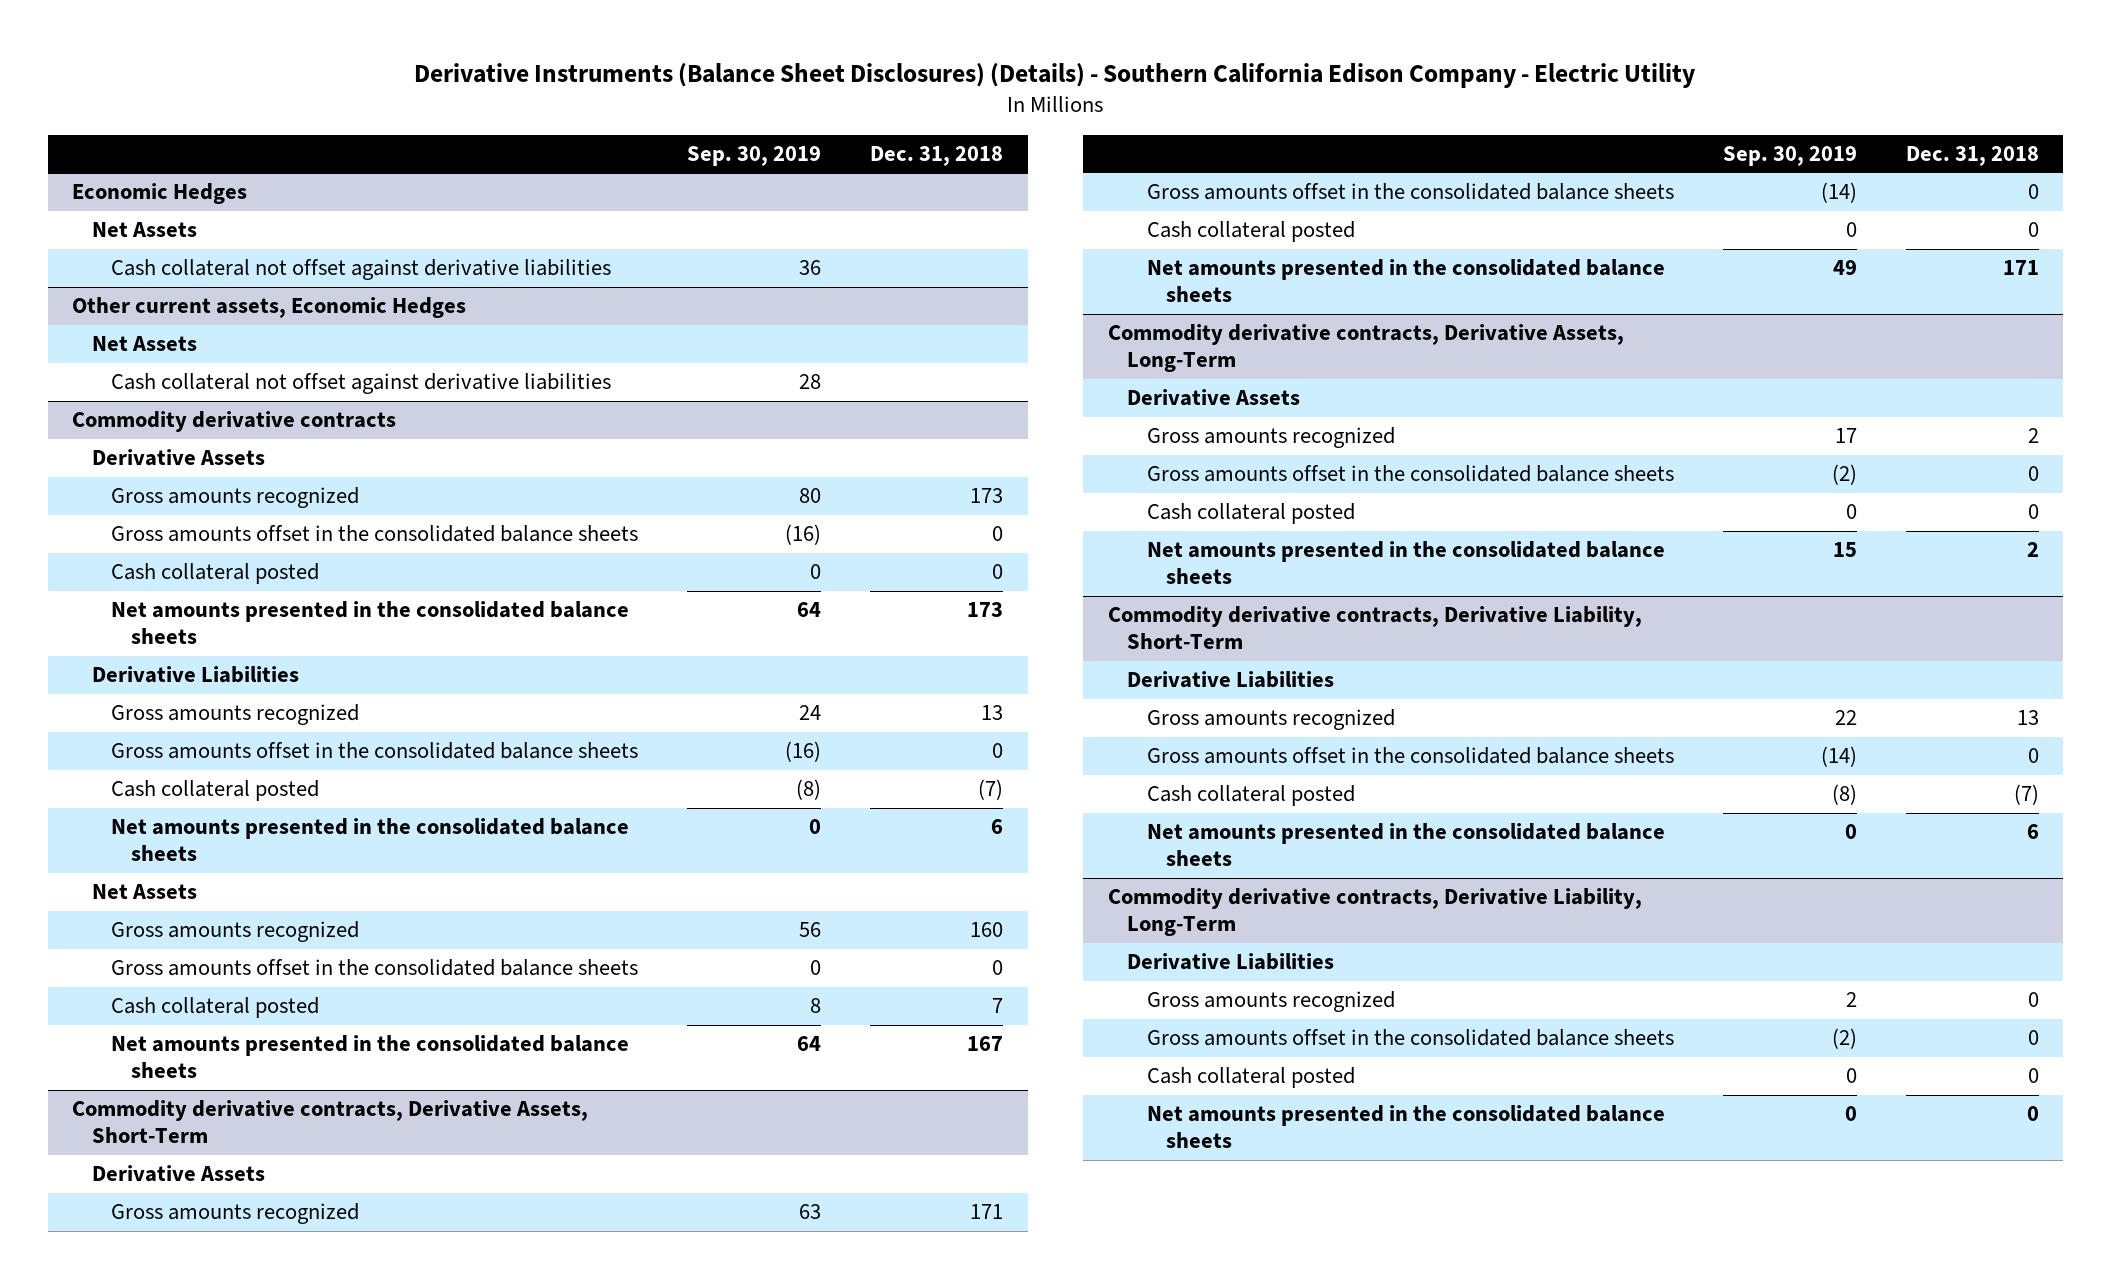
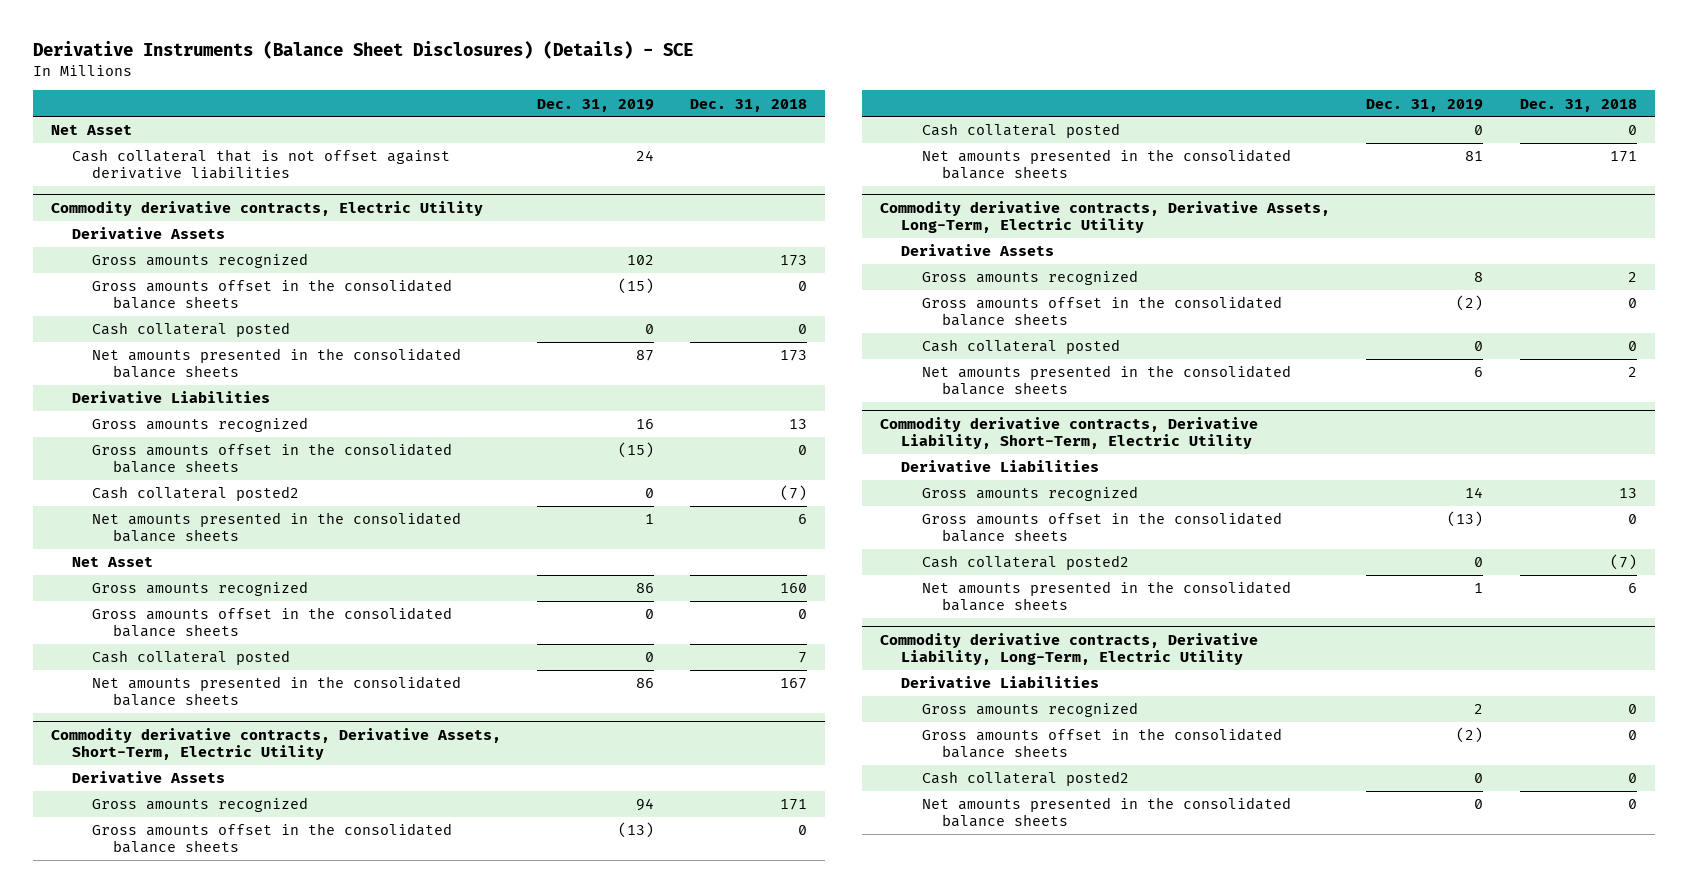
- Derivative Instruments (Balance Sheet Disclosures) (Details) - Southern California Edison Company - Electric Utility
+ Derivative Instruments (Balance Sheet Disclosures) (Details) - SCE
- | Sep. 30, 2019 | Dec. 31, 2018
+ | Dec. 31, 2019 | Dec. 31, 2018
- Economic Hedges
- Net Assets
- Cash collateral not offset against derivative liabilities | 36 |
- Other current assets, Economic Hedges
- Net Assets
- Cash collateral not offset against derivative liabilities | 28 |
- Commodity derivative contracts
+ Net Asset
+ Cash collateral that is not offset against derivative liabilities | 24 |
+ Commodity derivative contracts, Electric Utility
- Cash collateral posted | (8) | (7)
+ Cash collateral posted2 | 0 | (7)
- Net Assets
+ Net Asset
- Commodity derivative contracts, Derivative Assets, Short-Term
+ Commodity derivative contracts, Derivative Assets, Short-Term, Electric Utility
- Commodity derivative contracts, Derivative Assets, Long-Term
+ Commodity derivative contracts, Derivative Assets, Long-Term, Electric Utility
- Commodity derivative contracts, Derivative Liability, Short-Term
+ Commodity derivative contracts, Derivative Liability, Short-Term, Electric Utility
- Cash collateral posted | (8) | (7)
+ Cash collateral posted2 | 0 | (7)
- Commodity derivative contracts, Derivative Liability, Long-Term
+ Commodity derivative contracts, Derivative Liability, Long-Term, Electric Utility
- Cash collateral posted | 0 | 0
+ Cash collateral posted2 | 0 | 0

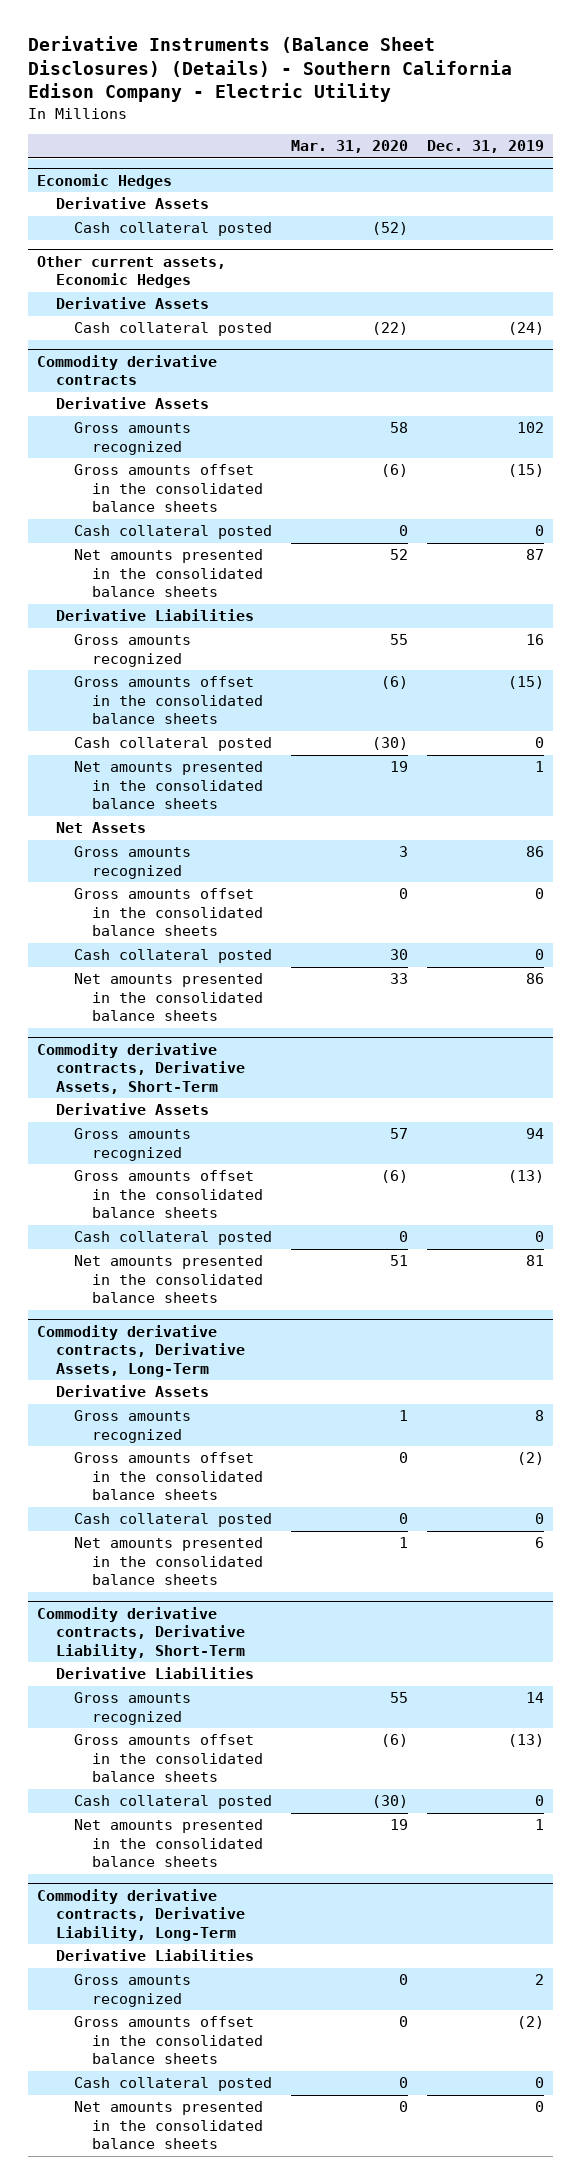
- Derivative Instruments (Balance Sheet Disclosures) (Details) - SCE
+ Derivative Instruments (Balance Sheet Disclosures) (Details) - Southern California Edison Company - Electric Utility
- | Dec. 31, 2019 | Dec. 31, 2018
+ | Mar. 31, 2020 | Dec. 31, 2019
- Net Asset
- Cash collateral that is not offset against derivative liabilities | 24 |
- Commodity derivative contracts, Electric Utility
+ Economic Hedges
+ Cash collateral posted | (52) |
+ Other current assets, Economic Hedges
+ Derivative Assets
+ Cash collateral posted | (22) | (24)
+ Commodity derivative contracts
+ Derivative Assets
- Cash collateral posted2 | 0 | (7)
+ Cash collateral posted | (30) | 0
- Net Asset
+ Net Assets
- Commodity derivative contracts, Derivative Assets, Short-Term, Electric Utility
+ Commodity derivative contracts, Derivative Assets, Short-Term
- Commodity derivative contracts, Derivative Assets, Long-Term, Electric Utility
+ Commodity derivative contracts, Derivative Assets, Long-Term
- Commodity derivative contracts, Derivative Liability, Short-Term, Electric Utility
+ Commodity derivative contracts, Derivative Liability, Short-Term
- Cash collateral posted2 | 0 | (7)
+ Cash collateral posted | (30) | 0
- Commodity derivative contracts, Derivative Liability, Long-Term, Electric Utility
+ Commodity derivative contracts, Derivative Liability, Long-Term
- Cash collateral posted2 | 0 | 0
+ Cash collateral posted | 0 | 0

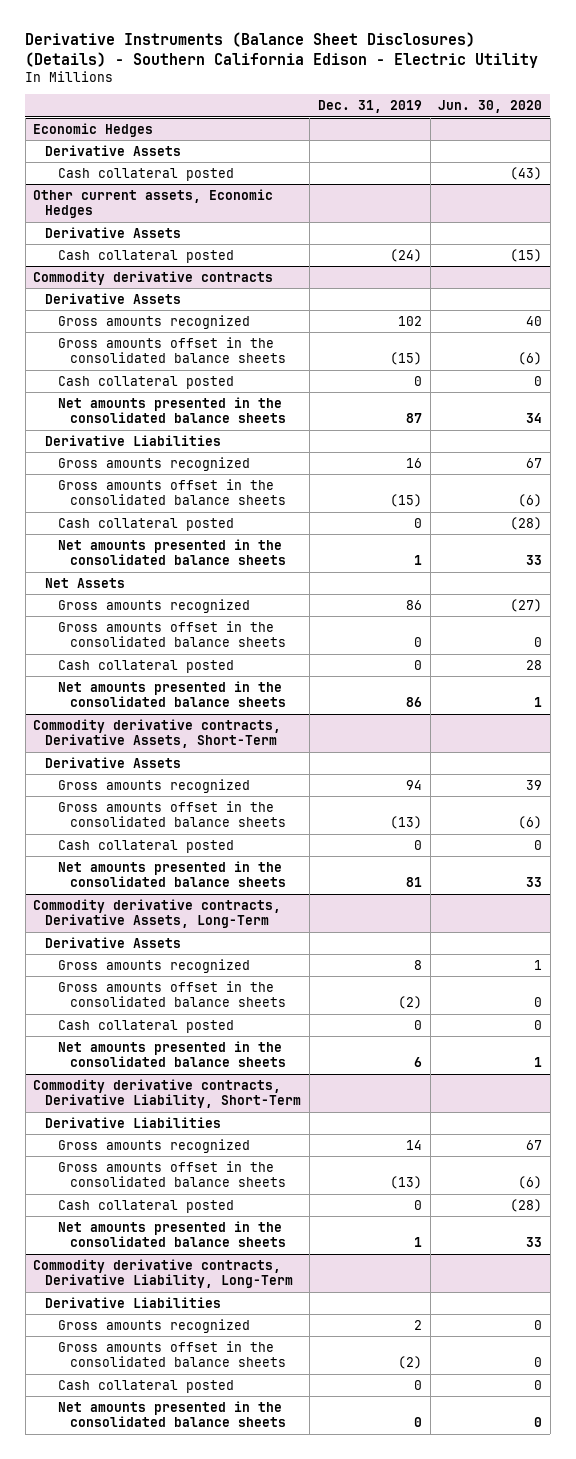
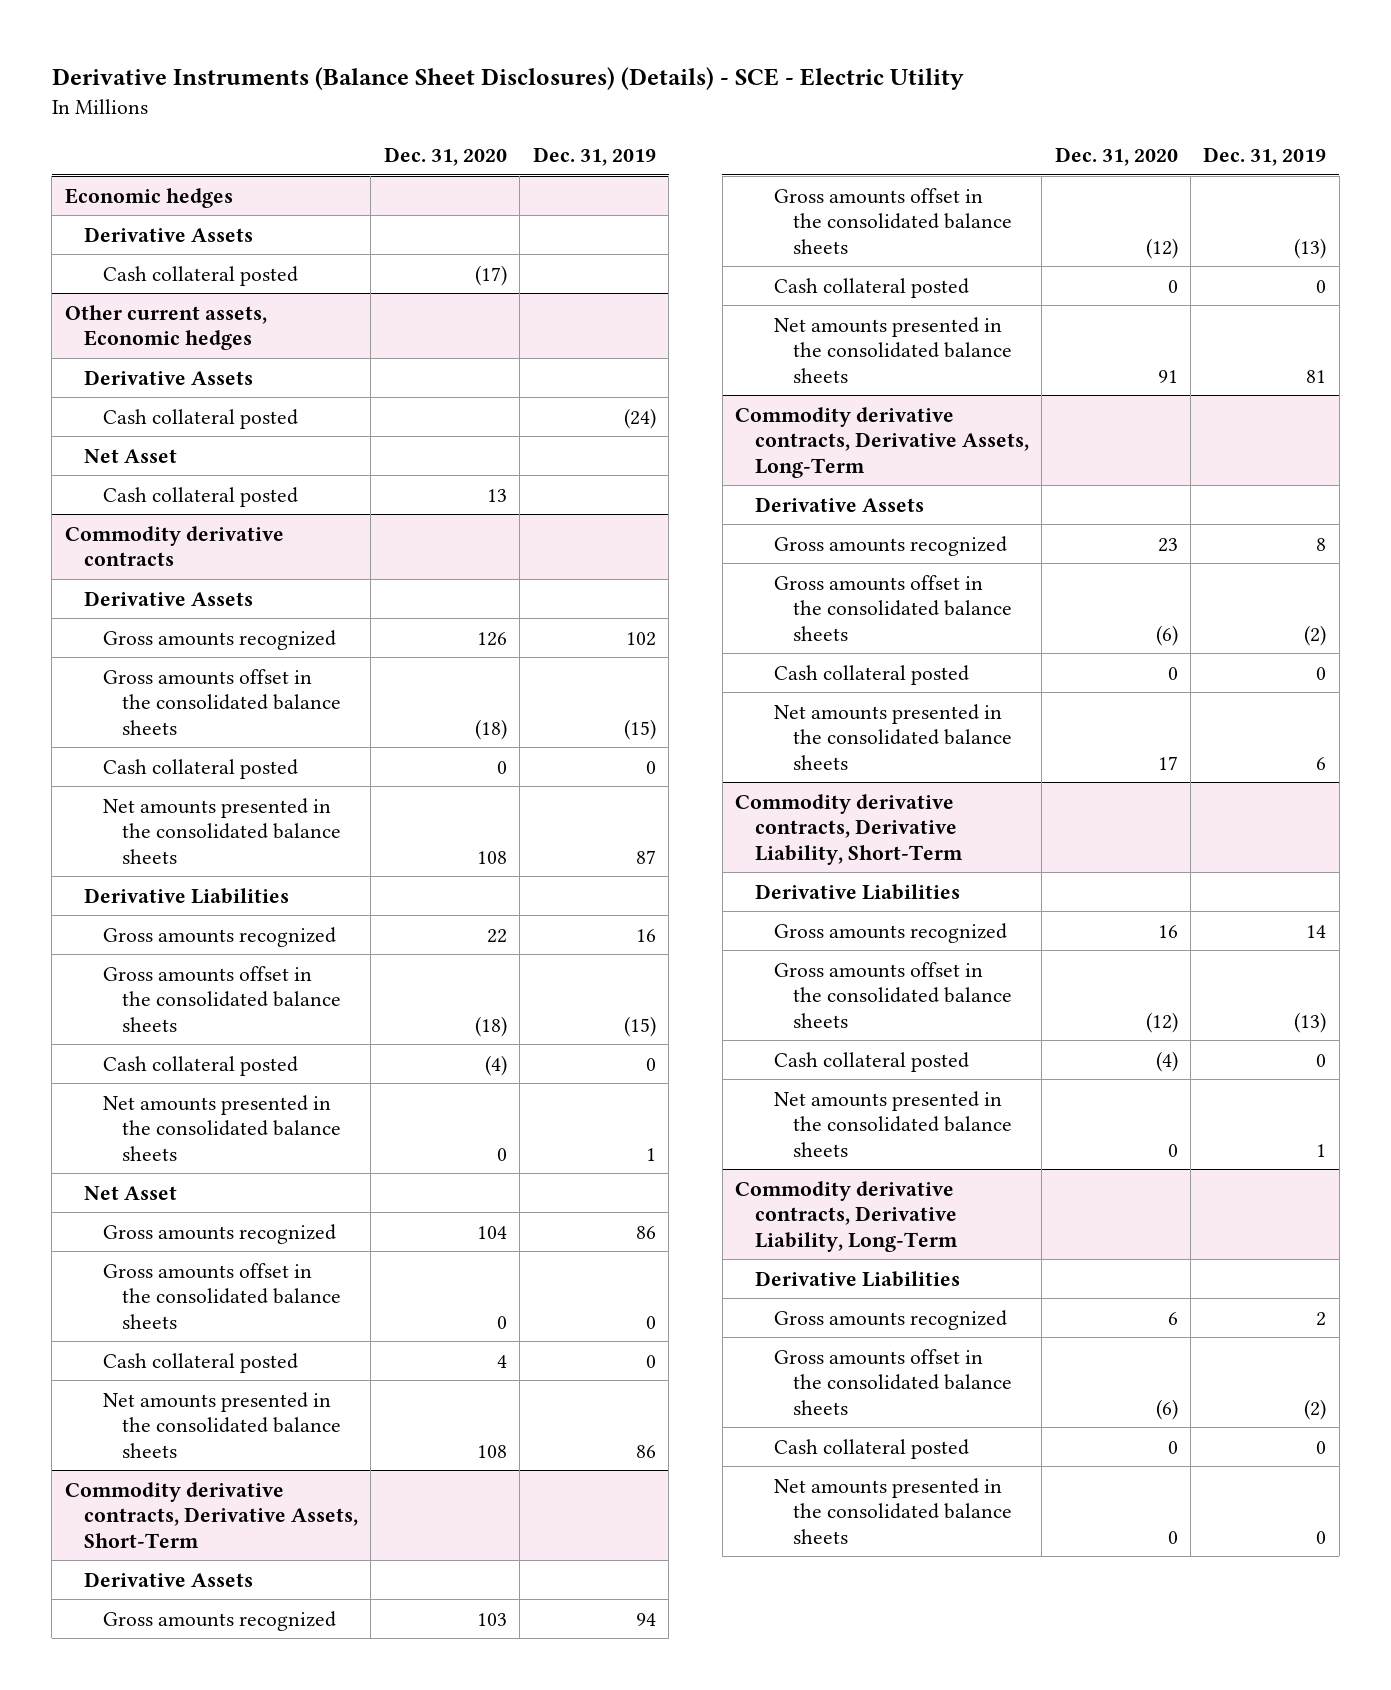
- Derivative Instruments (Balance Sheet Disclosures) (Details) - Southern California Edison - Electric Utility
+ Derivative Instruments (Balance Sheet Disclosures) (Details) - SCE - Electric Utility
- | Dec. 31, 2019 | Jun. 30, 2020
+ | Dec. 31, 2020 | Dec. 31, 2019
- Economic Hedges
+ Economic hedges
- Other current assets, Economic Hedges
+ Other current assets, Economic hedges
+ Net Asset
+ Cash collateral posted | 13 |
@ Commodity derivative contracts
- Net Assets
+ Net Asset

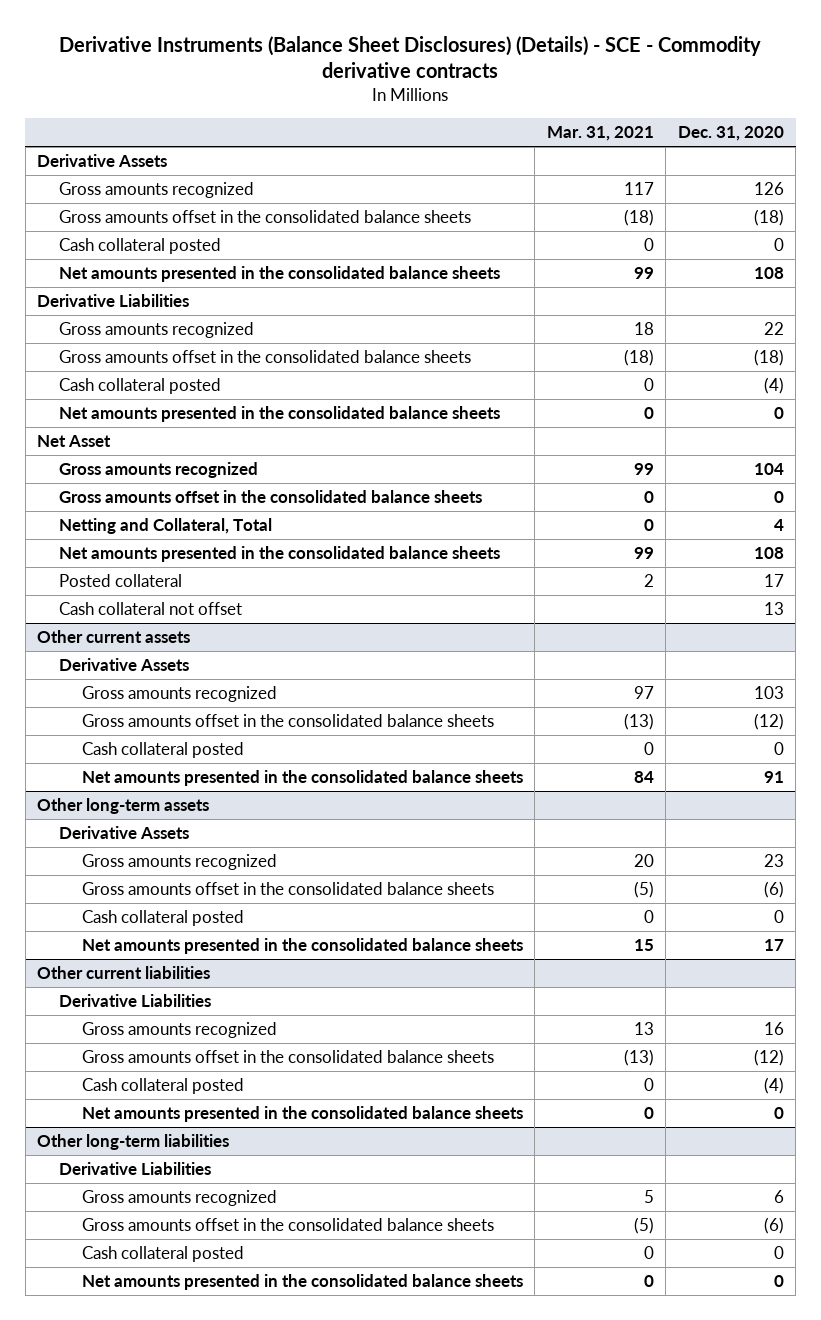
- Derivative Instruments (Balance Sheet Disclosures) (Details) - SCE - Electric Utility
+ Derivative Instruments (Balance Sheet Disclosures) (Details) - SCE - Commodity derivative contracts
- | Dec. 31, 2020 | Dec. 31, 2019
+ | Mar. 31, 2021 | Dec. 31, 2020
- Economic hedges
- Cash collateral posted | (17) |
- Other current assets, Economic hedges
- Derivative Assets
- Cash collateral posted | | (24)
- Net Asset
- Cash collateral posted | 13 |
- Commodity derivative contracts
- Derivative Assets
- Cash collateral posted | 4 | 0
+ Netting and Collateral, Total | 0 | 4
- Commodity derivative contracts, Derivative Assets, Short-Term
+ Posted collateral | 2 | 17
+ Cash collateral not offset | | 13
+ Other current assets
- Commodity derivative contracts, Derivative Assets, Long-Term
+ Other long-term assets
- Commodity derivative contracts, Derivative Liability, Short-Term
+ Other current liabilities
- Commodity derivative contracts, Derivative Liability, Long-Term
+ Other long-term liabilities

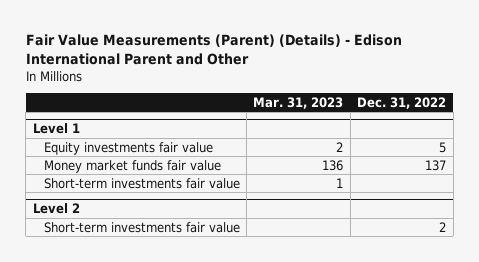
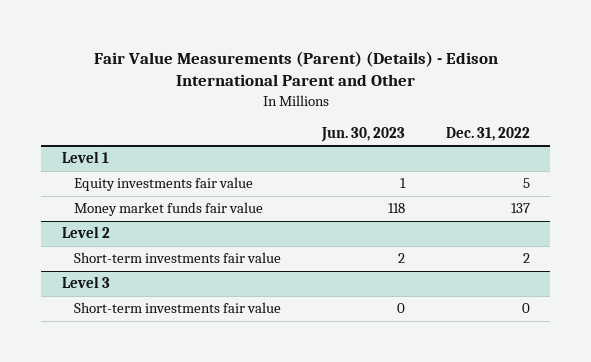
- | Mar. 31, 2023 | Dec. 31, 2022
+ | Jun. 30, 2023 | Dec. 31, 2022
@ Level 1
- Short-term investments fair value | 1 |
+ Level 3
+ Short-term investments fair value | 0 | 0

